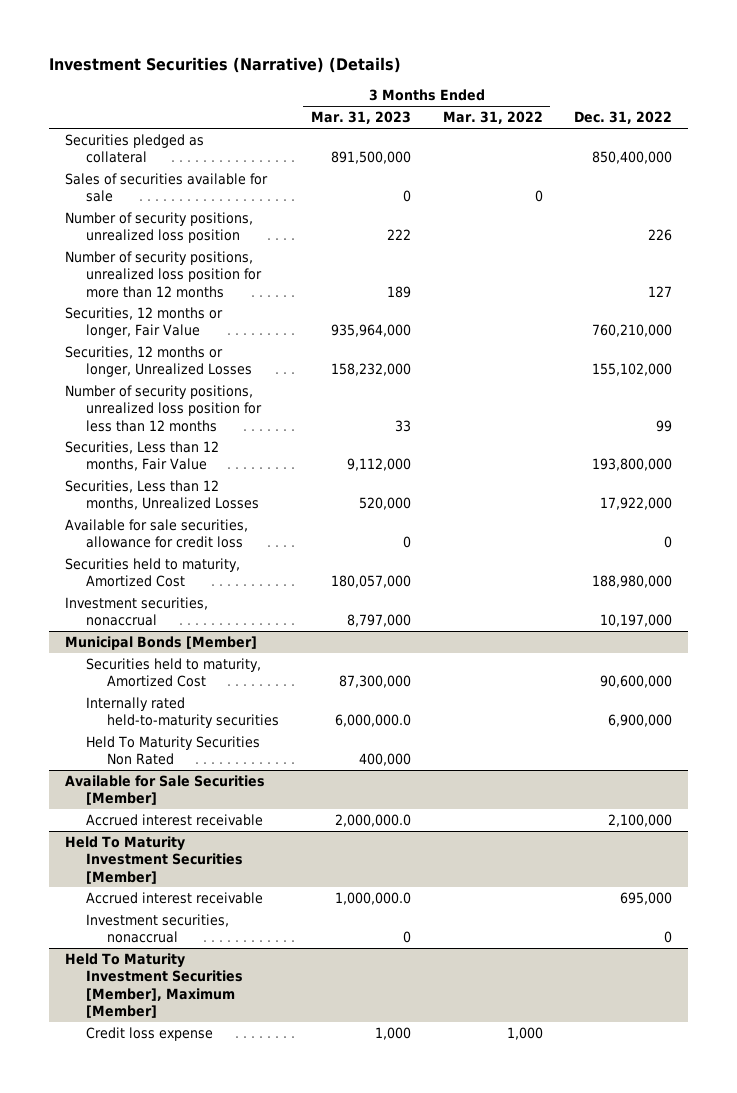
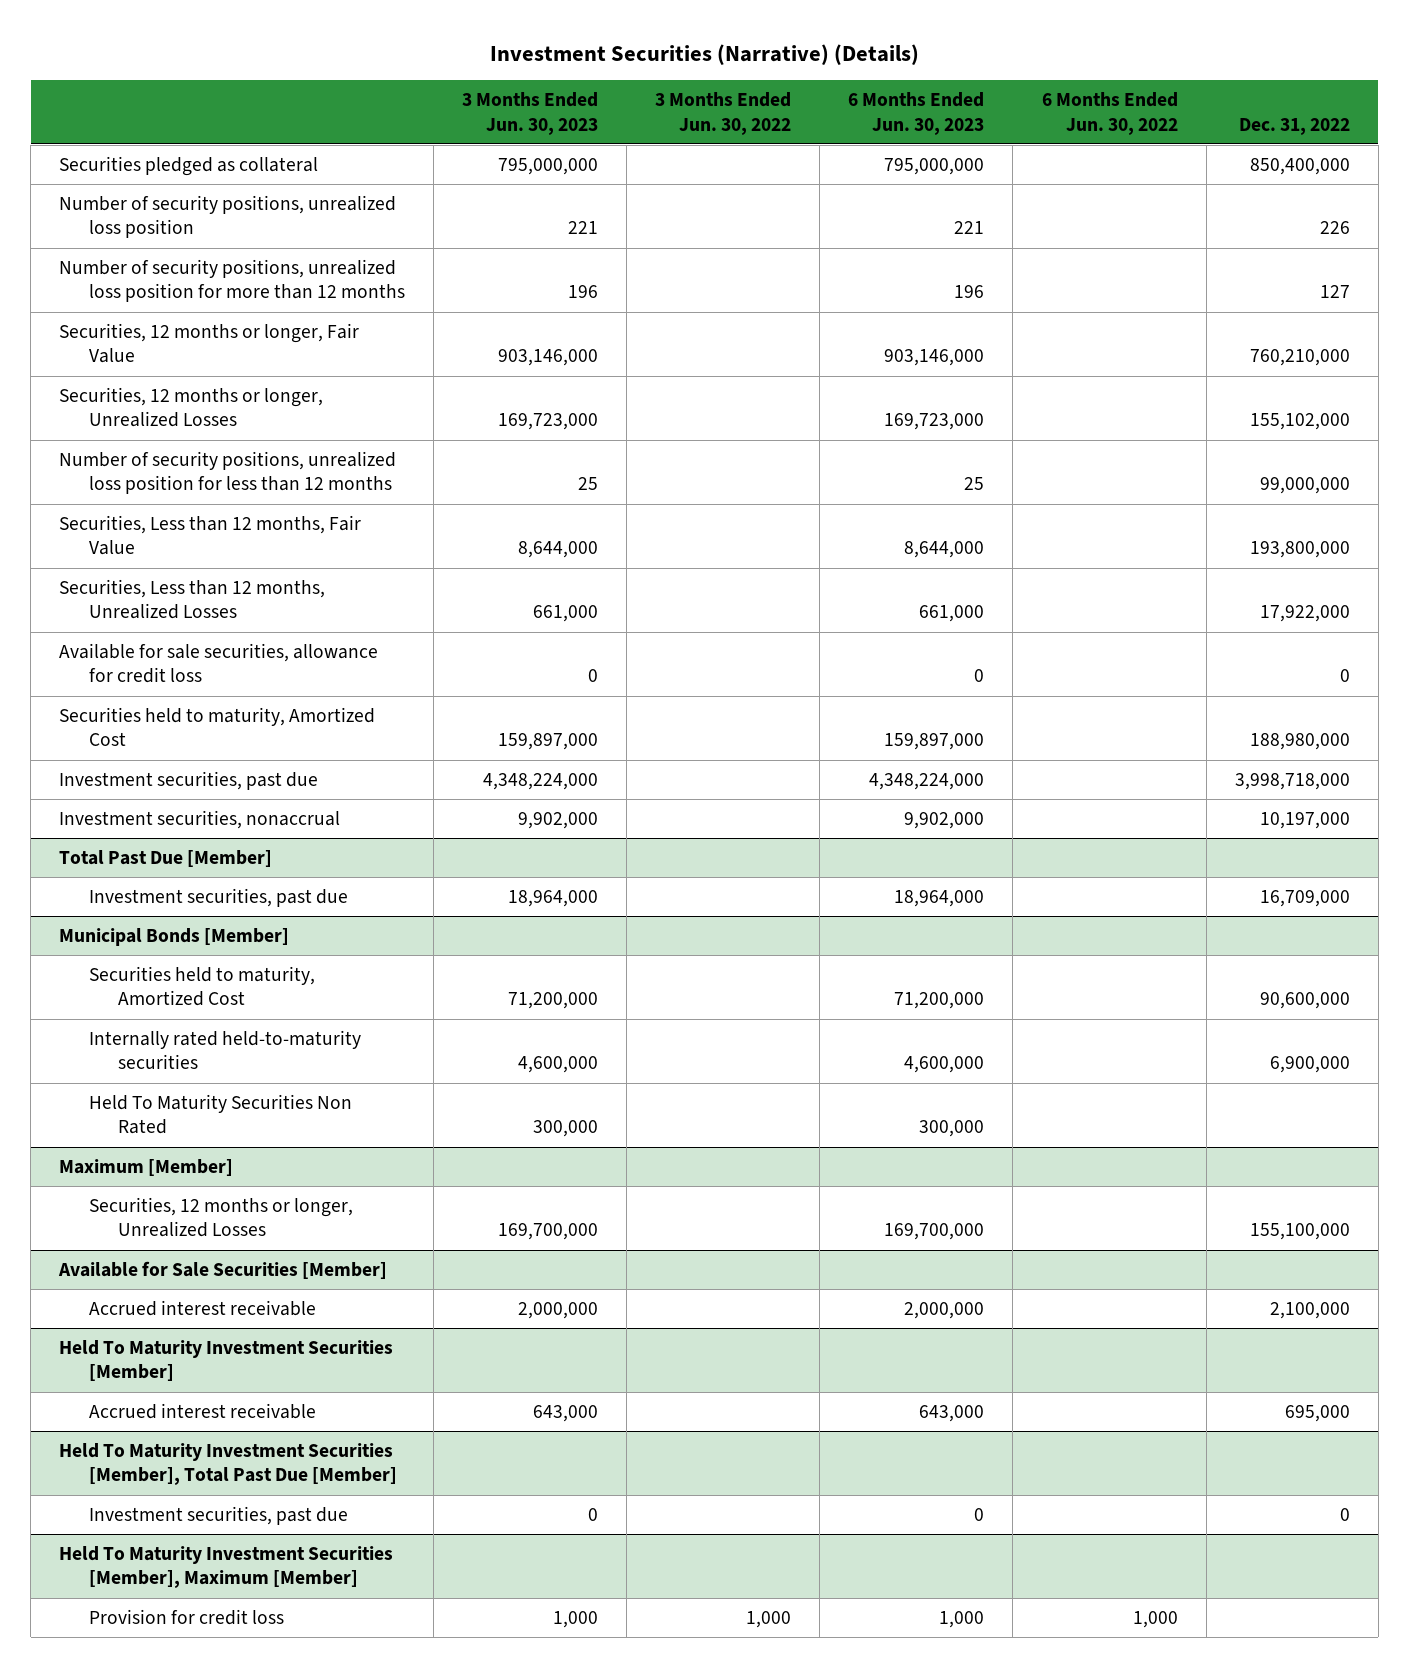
- | 3 Months Ended Mar. 31, 2023 | 3 Months Ended Mar. 31, 2022 | Dec. 31, 2022
+ | 3 Months Ended Jun. 30, 2023 | 3 Months Ended Jun. 30, 2022 | 6 Months Ended Jun. 30, 2023 | 6 Months Ended Jun. 30, 2022 | Dec. 31, 2022
- Sales of securities available for sale | 0 | 0 |
- Number of security positions, unrealized loss position for less than 12 months | 33 | | 99
+ Number of security positions, unrealized loss position for less than 12 months | 25 | | 25 | | 99,000,000
+ Investment securities, past due | 4,348,224,000 | | 4,348,224,000 | | 3,998,718,000
+ Total Past Due [Member]
+ Investment securities, past due | 18,964,000 | | 18,964,000 | | 16,709,000
+ Maximum [Member]
+ Securities, 12 months or longer, Unrealized Losses | 169,700,000 | | 169,700,000 | | 155,100,000
@ Held To Maturity Investment Securities [Member]
- Investment securities, nonaccrual | 0 | | 0
+ Held To Maturity Investment Securities [Member], Total Past Due [Member]
+ Investment securities, past due | 0 | | 0 | | 0
@ Held To Maturity Investment Securities [Member], Maximum [Member]
- Credit loss expense | 1,000 | 1,000 |
+ Provision for credit loss | 1,000 | 1,000 | 1,000 | 1,000 |

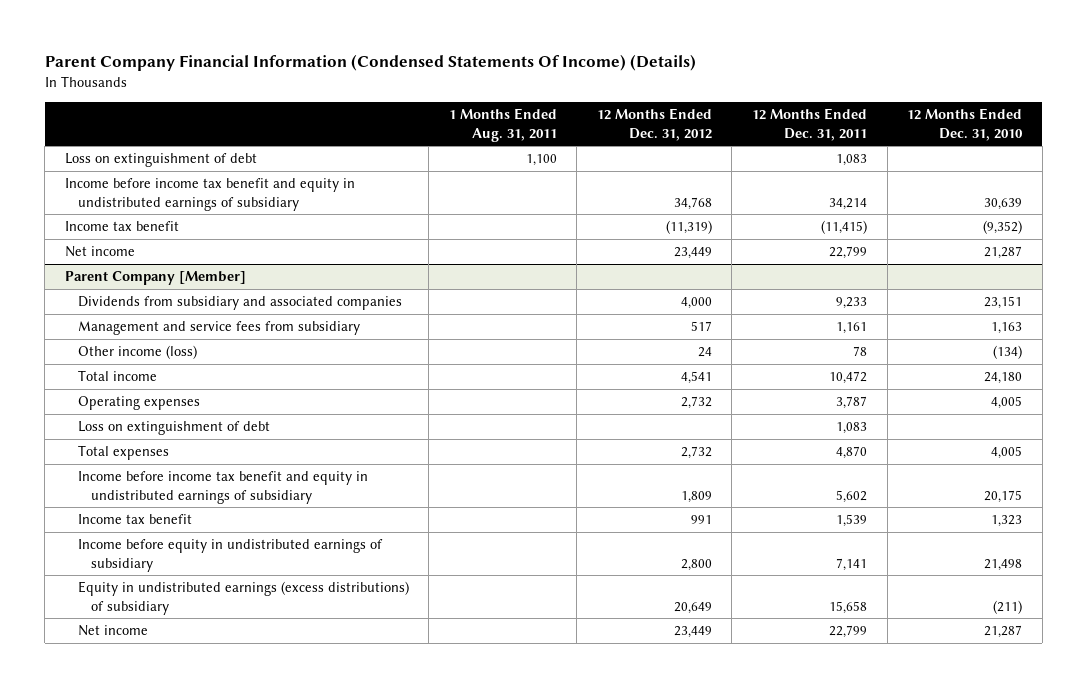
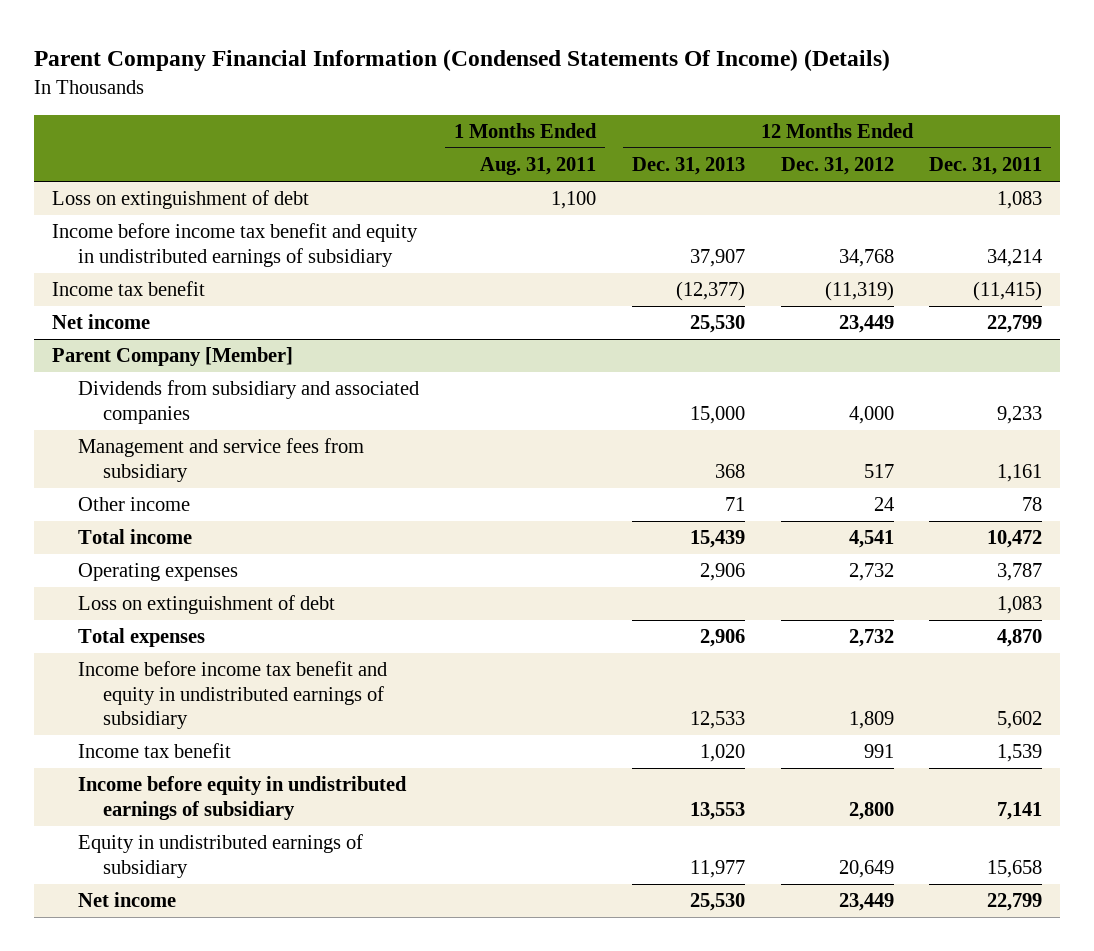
- | 1 Months Ended Aug. 31, 2011 | 12 Months Ended Dec. 31, 2012 | 12 Months Ended Dec. 31, 2011 | 12 Months Ended Dec. 31, 2010
+ | 1 Months Ended Aug. 31, 2011 | 12 Months Ended Dec. 31, 2013 | 12 Months Ended Dec. 31, 2012 | 12 Months Ended Dec. 31, 2011
@ Parent Company [Member]
- Other income (loss) | | 24 | 78 | (134)
+ Other income | | 71 | 24 | 78
- Equity in undistributed earnings (excess distributions) of subsidiary | | 20,649 | 15,658 | (211)
+ Equity in undistributed earnings of subsidiary | | 11,977 | 20,649 | 15,658

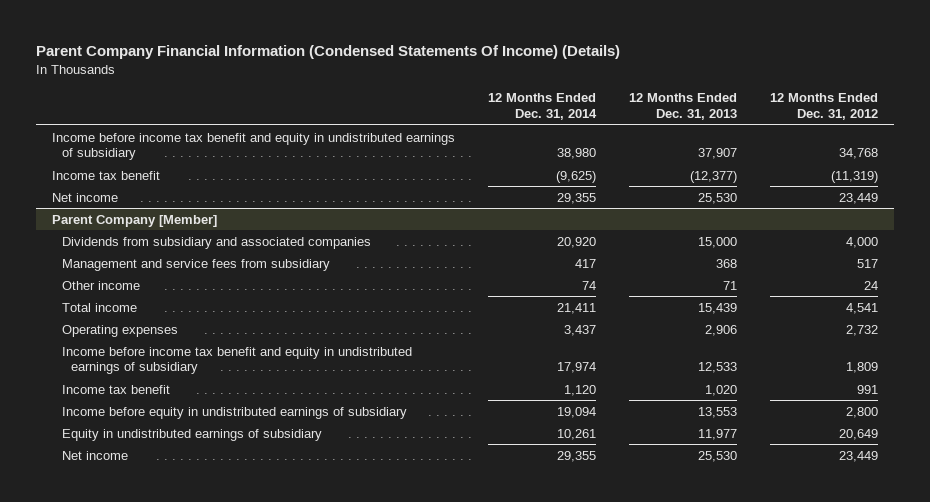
- | 1 Months Ended Aug. 31, 2011 | 12 Months Ended Dec. 31, 2013 | 12 Months Ended Dec. 31, 2012 | 12 Months Ended Dec. 31, 2011
+ | 12 Months Ended Dec. 31, 2014 | 12 Months Ended Dec. 31, 2013 | 12 Months Ended Dec. 31, 2012
- Loss on extinguishment of debt | 1,100 | | | 1,083
@ Parent Company [Member]
- Loss on extinguishment of debt | | | | 1,083
- Total expenses | | 2,906 | 2,732 | 4,870

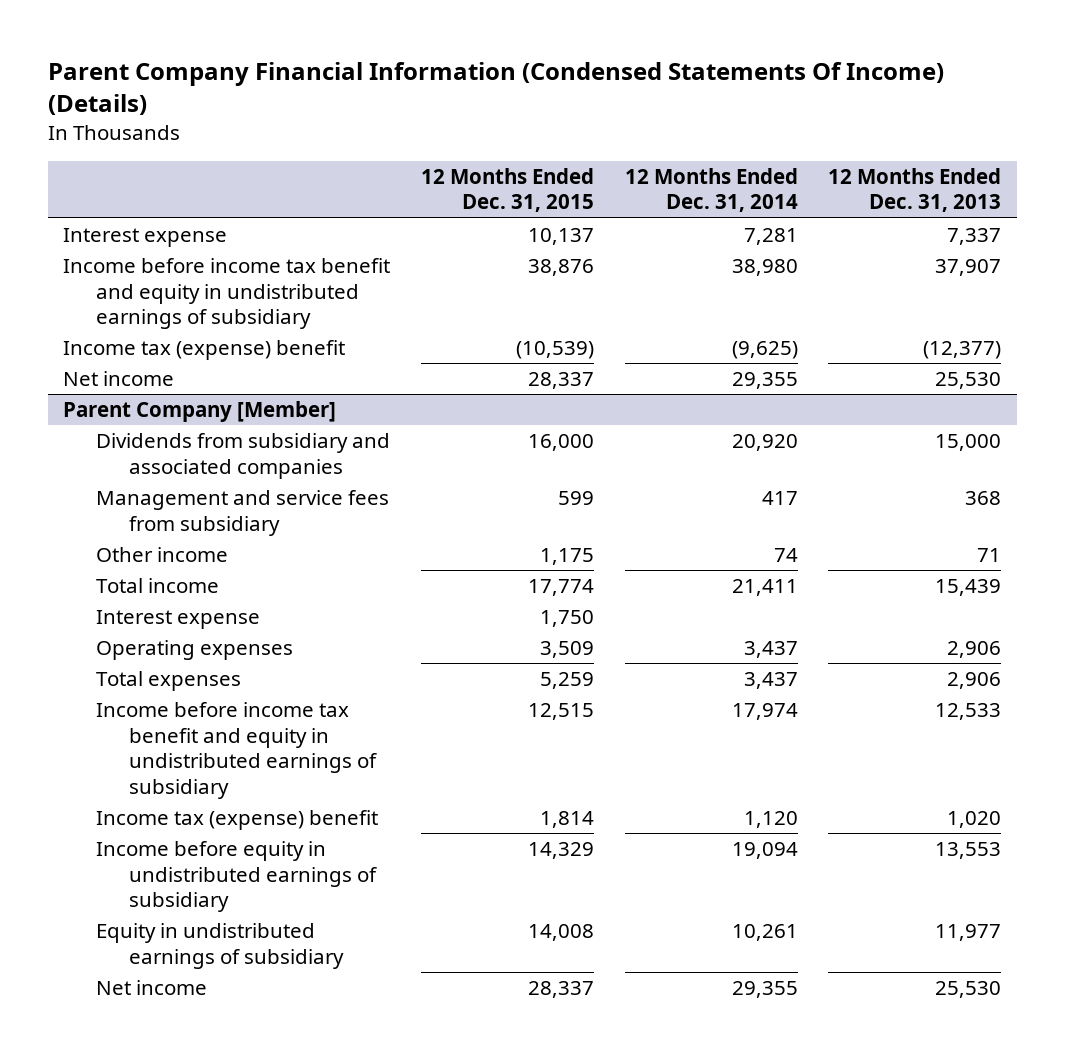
- | 12 Months Ended Dec. 31, 2014 | 12 Months Ended Dec. 31, 2013 | 12 Months Ended Dec. 31, 2012
+ | 12 Months Ended Dec. 31, 2015 | 12 Months Ended Dec. 31, 2014 | 12 Months Ended Dec. 31, 2013
+ Interest expense | 10,137 | 7,281 | 7,337
- Income tax benefit | (9,625) | (12,377) | (11,319)
+ Income tax (expense) benefit | (10,539) | (9,625) | (12,377)
@ Parent Company [Member]
+ Interest expense | 1,750 | |
+ Total expenses | 5,259 | 3,437 | 2,906
- Income tax benefit | 1,120 | 1,020 | 991
+ Income tax (expense) benefit | 1,814 | 1,120 | 1,020

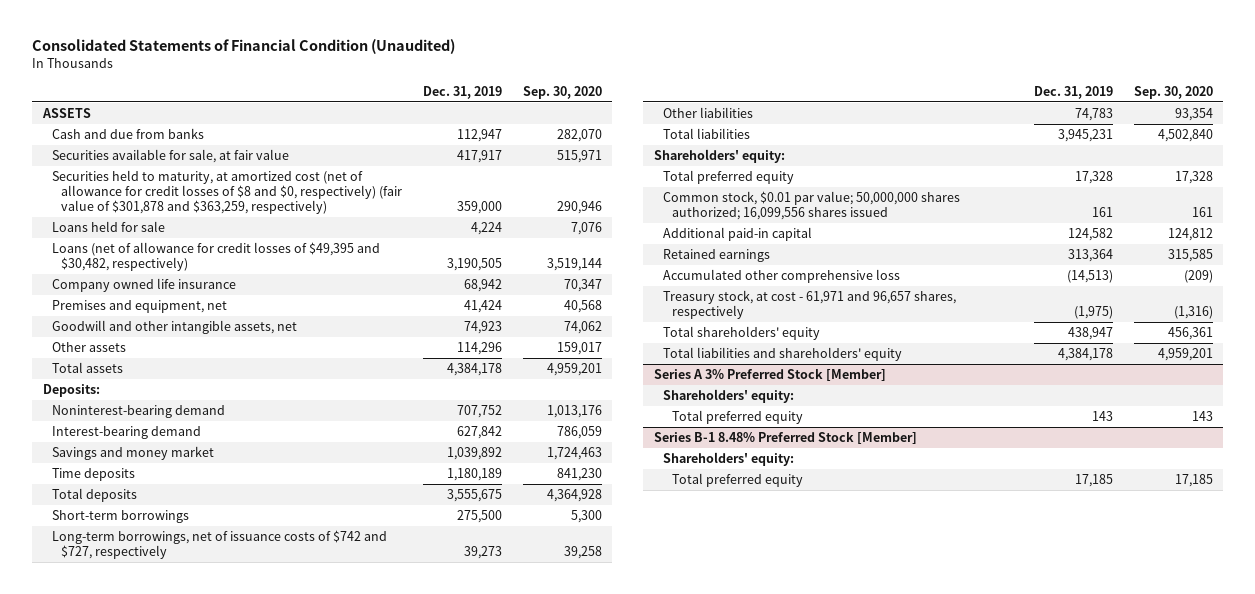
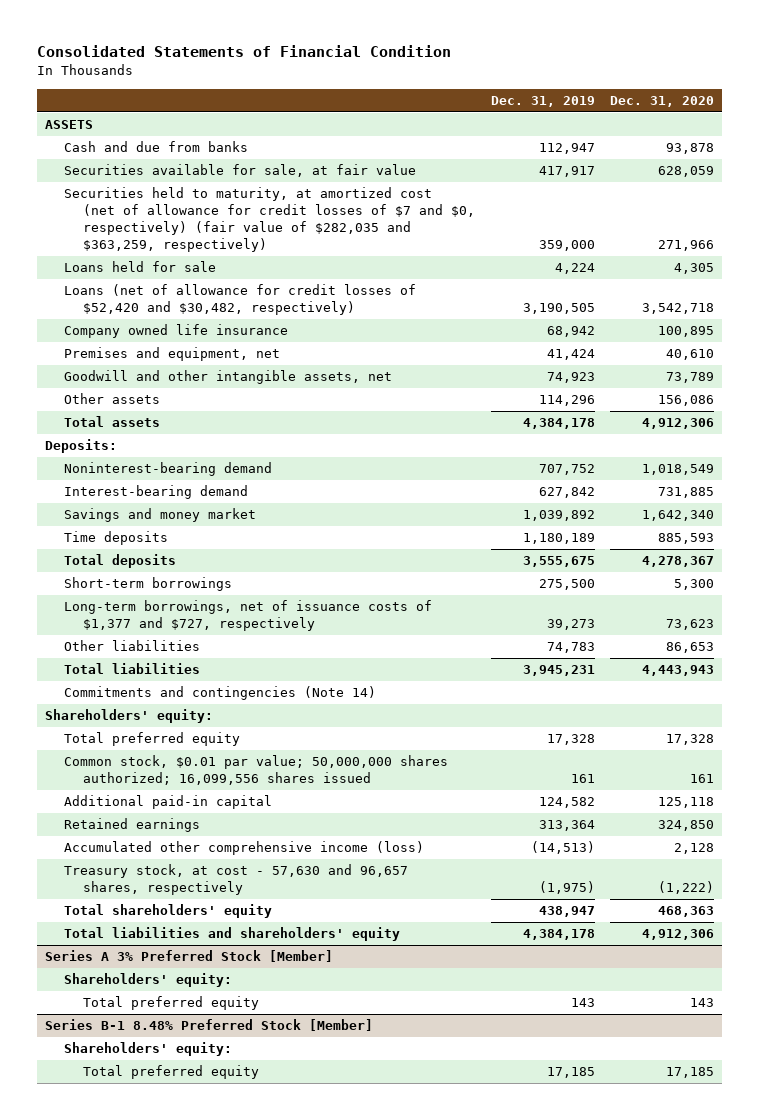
- Consolidated Statements of Financial Condition (Unaudited)
+ Consolidated Statements of Financial Condition
- | Dec. 31, 2019 | Sep. 30, 2020
+ | Dec. 31, 2019 | Dec. 31, 2020
- Securities held to maturity, at amortized cost (net of allowance for credit losses of $8 and $0, respectively) (fair value of $301,878 and $363,259, respectively) | 359,000 | 290,946
+ Securities held to maturity, at amortized cost (net of allowance for credit losses of $7 and $0, respectively) (fair value of $282,035 and $363,259, respectively) | 359,000 | 271,966
- Loans (net of allowance for credit losses of $49,395 and $30,482, respectively) | 3,190,505 | 3,519,144
+ Loans (net of allowance for credit losses of $52,420 and $30,482, respectively) | 3,190,505 | 3,542,718
- Long-term borrowings, net of issuance costs of $742 and $727, respectively | 39,273 | 39,258
+ Long-term borrowings, net of issuance costs of $1,377 and $727, respectively | 39,273 | 73,623
+ Commitments and contingencies (Note 14)
- Accumulated other comprehensive loss | (14,513) | (209)
- Treasury stock, at cost - 61,971 and 96,657 shares, respectively | (1,975) | (1,316)
+ Accumulated other comprehensive income (loss) | (14,513) | 2,128
+ Treasury stock, at cost - 57,630 and 96,657 shares, respectively | (1,975) | (1,222)

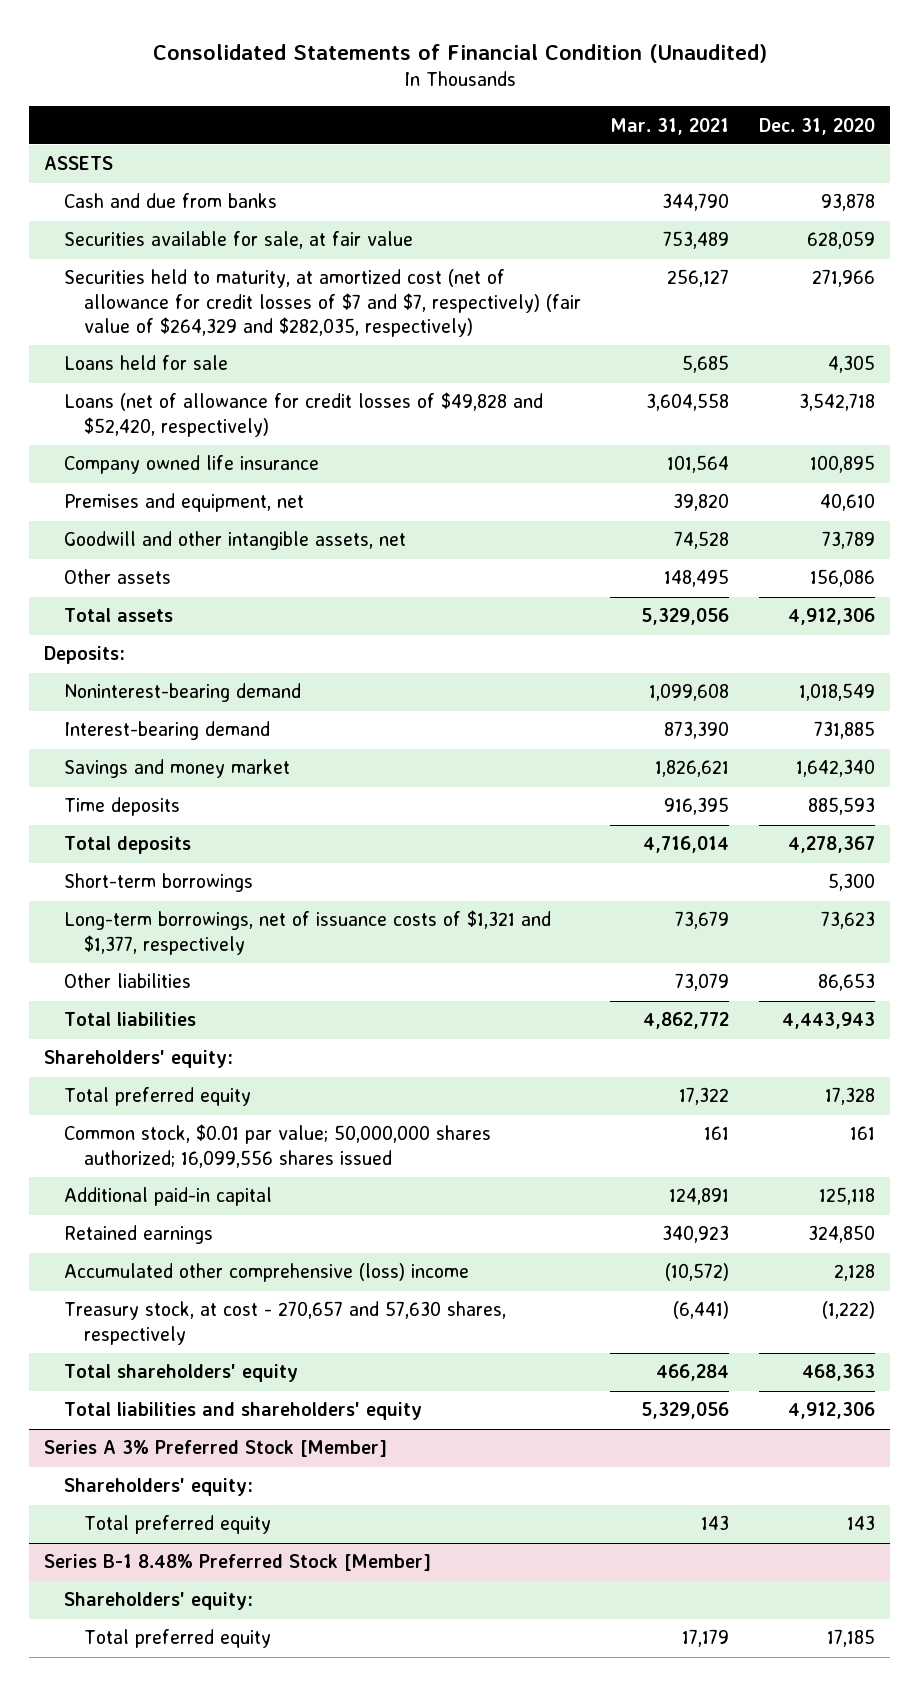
- Consolidated Statements of Financial Condition
+ Consolidated Statements of Financial Condition (Unaudited)
- | Dec. 31, 2019 | Dec. 31, 2020
+ | Mar. 31, 2021 | Dec. 31, 2020
- Securities held to maturity, at amortized cost (net of allowance for credit losses of $7 and $0, respectively) (fair value of $282,035 and $363,259, respectively) | 359,000 | 271,966
+ Securities held to maturity, at amortized cost (net of allowance for credit losses of $7 and $7, respectively) (fair value of $264,329 and $282,035, respectively) | 256,127 | 271,966
- Loans (net of allowance for credit losses of $52,420 and $30,482, respectively) | 3,190,505 | 3,542,718
+ Loans (net of allowance for credit losses of $49,828 and $52,420, respectively) | 3,604,558 | 3,542,718
- Long-term borrowings, net of issuance costs of $1,377 and $727, respectively | 39,273 | 73,623
+ Long-term borrowings, net of issuance costs of $1,321 and $1,377, respectively | 73,679 | 73,623
- Commitments and contingencies (Note 14)
- Accumulated other comprehensive income (loss) | (14,513) | 2,128
- Treasury stock, at cost - 57,630 and 96,657 shares, respectively | (1,975) | (1,222)
+ Accumulated other comprehensive (loss) income | (10,572) | 2,128
+ Treasury stock, at cost - 270,657 and 57,630 shares, respectively | (6,441) | (1,222)

